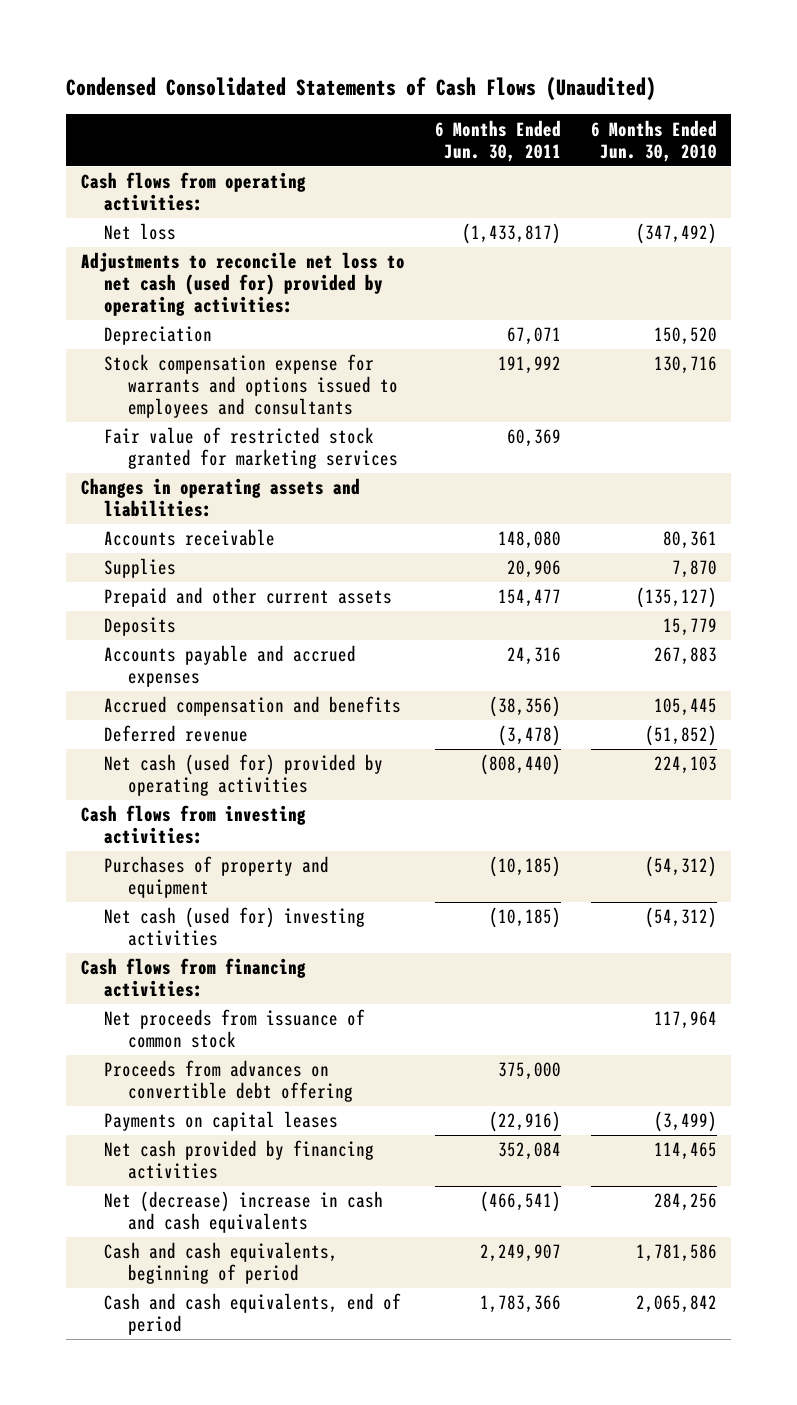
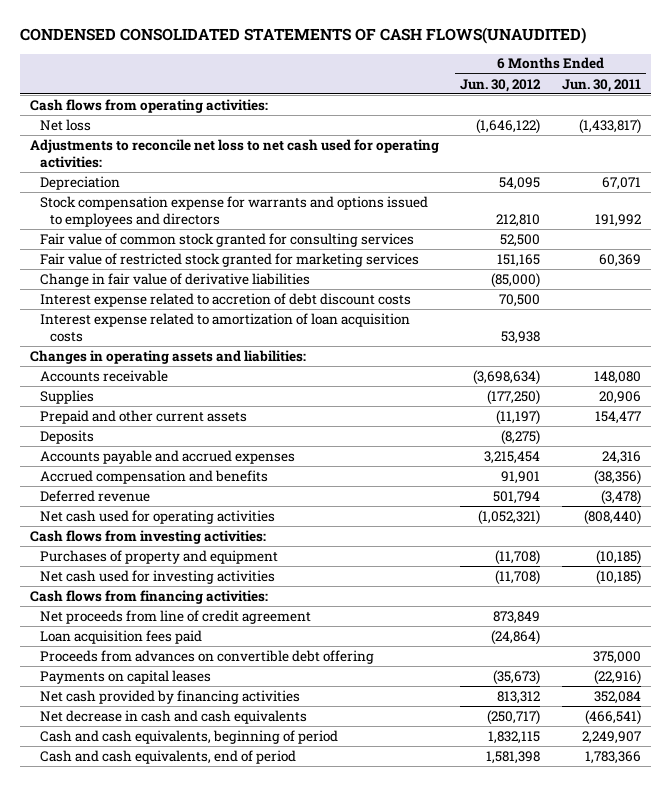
- Condensed Consolidated Statements of Cash Flows (Unaudited)
+ CONDENSED CONSOLIDATED STATEMENTS OF CASH FLOWS(UNAUDITED)
- | 6 Months Ended Jun. 30, 2011 | 6 Months Ended Jun. 30, 2010
+ | 6 Months Ended Jun. 30, 2012 | 6 Months Ended Jun. 30, 2011
- Adjustments to reconcile net loss to net cash (used for) provided by operating activities:
+ Adjustments to reconcile net loss to net cash used for operating activities:
- Stock compensation expense for warrants and options issued to employees and consultants | 191,992 | 130,716
+ Stock compensation expense for warrants and options issued to employees and directors | 212,810 | 191,992
+ Fair value of common stock granted for consulting services | 52,500 |
+ Change in fair value of derivative liabilities | (85,000) |
+ Interest expense related to accretion of debt discount costs | 70,500 |
+ Interest expense related to amortization of loan acquisition costs | 53,938 |
- Net cash (used for) provided by operating activities | (808,440) | 224,103
+ Net cash used for operating activities | (1,052,321) | (808,440)
- Net cash (used for) investing activities | (10,185) | (54,312)
+ Net cash used for investing activities | (11,708) | (10,185)
- Net proceeds from issuance of common stock | | 117,964
+ Net proceeds from line of credit agreement | 873,849 |
+ Loan acquisition fees paid | (24,864) |
- Net (decrease) increase in cash and cash equivalents | (466,541) | 284,256
+ Net decrease in cash and cash equivalents | (250,717) | (466,541)

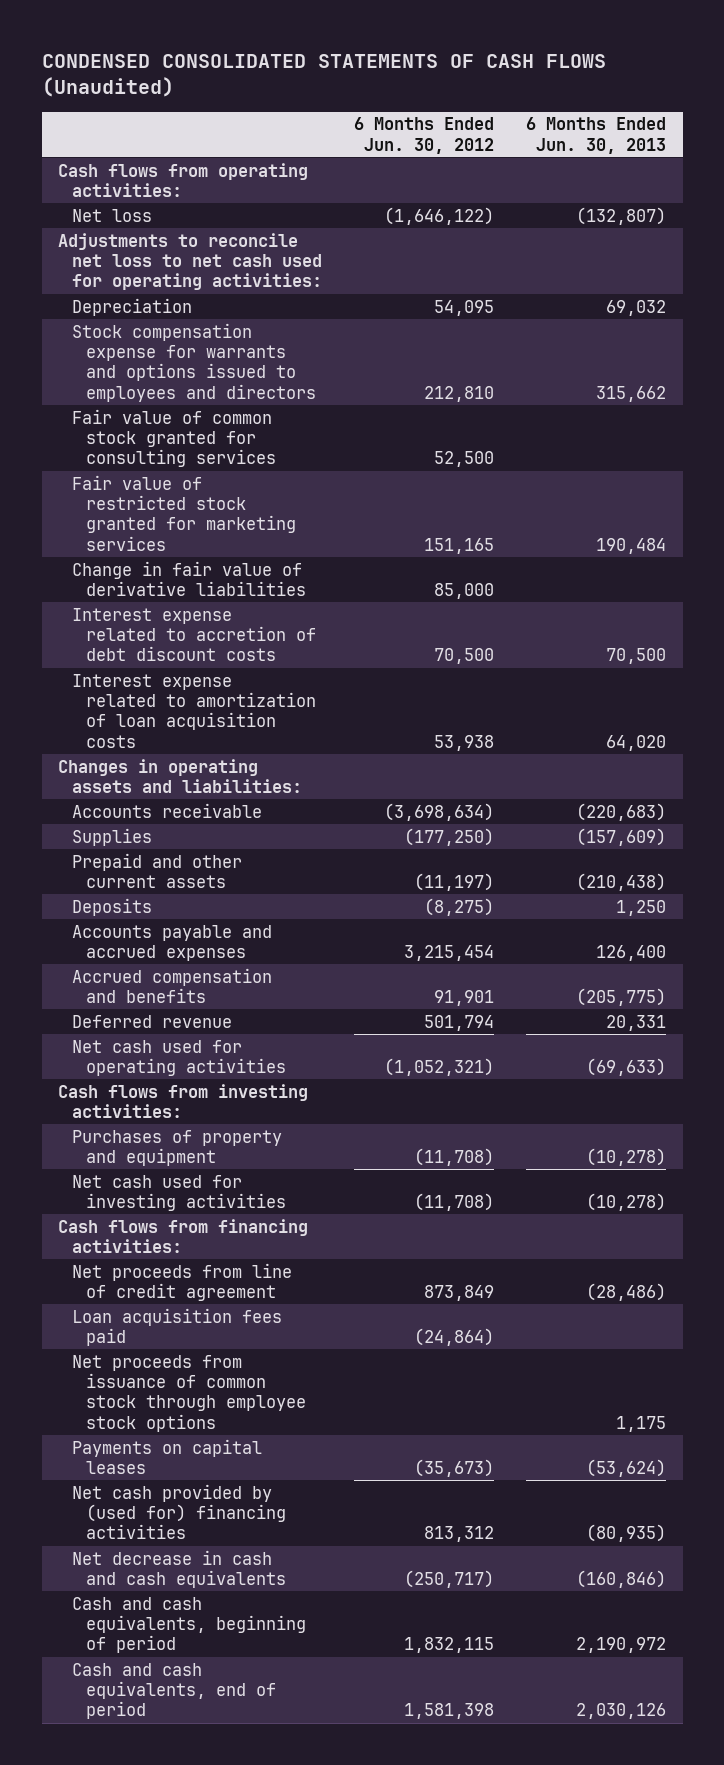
- CONDENSED CONSOLIDATED STATEMENTS OF CASH FLOWS(UNAUDITED)
+ CONDENSED CONSOLIDATED STATEMENTS OF CASH FLOWS (Unaudited)
- | 6 Months Ended Jun. 30, 2012 | 6 Months Ended Jun. 30, 2011
+ | 6 Months Ended Jun. 30, 2012 | 6 Months Ended Jun. 30, 2013
- Change in fair value of derivative liabilities | (85,000) |
+ Change in fair value of derivative liabilities | 85,000 |
- Proceeds from advances on convertible debt offering | | 375,000
+ Net proceeds from issuance of common stock through employee stock options | | 1,175
- Net cash provided by financing activities | 813,312 | 352,084
+ Net cash provided by (used for) financing activities | 813,312 | (80,935)

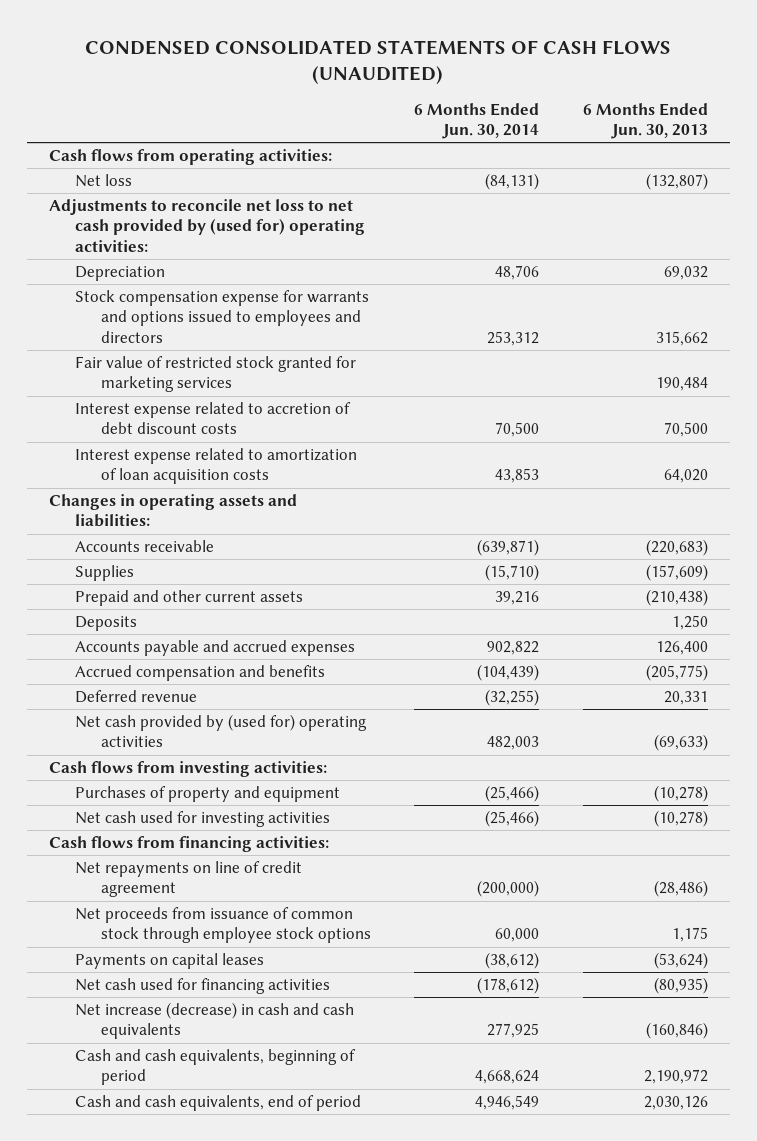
- CONDENSED CONSOLIDATED STATEMENTS OF CASH FLOWS (Unaudited)
+ CONDENSED CONSOLIDATED STATEMENTS OF CASH FLOWS (UNAUDITED)
- | 6 Months Ended Jun. 30, 2012 | 6 Months Ended Jun. 30, 2013
+ | 6 Months Ended Jun. 30, 2014 | 6 Months Ended Jun. 30, 2013
- Adjustments to reconcile net loss to net cash used for operating activities:
+ Adjustments to reconcile net loss to net cash provided by (used for) operating activities:
- Fair value of common stock granted for consulting services | 52,500 |
- Change in fair value of derivative liabilities | 85,000 |
- Net cash used for operating activities | (1,052,321) | (69,633)
+ Net cash provided by (used for) operating activities | 482,003 | (69,633)
- Net proceeds from line of credit agreement | 873,849 | (28,486)
- Loan acquisition fees paid | (24,864) |
+ Net repayments on line of credit agreement | (200,000) | (28,486)
- Net cash provided by (used for) financing activities | 813,312 | (80,935)
- Net decrease in cash and cash equivalents | (250,717) | (160,846)
+ Net cash used for financing activities | (178,612) | (80,935)
+ Net increase (decrease) in cash and cash equivalents | 277,925 | (160,846)

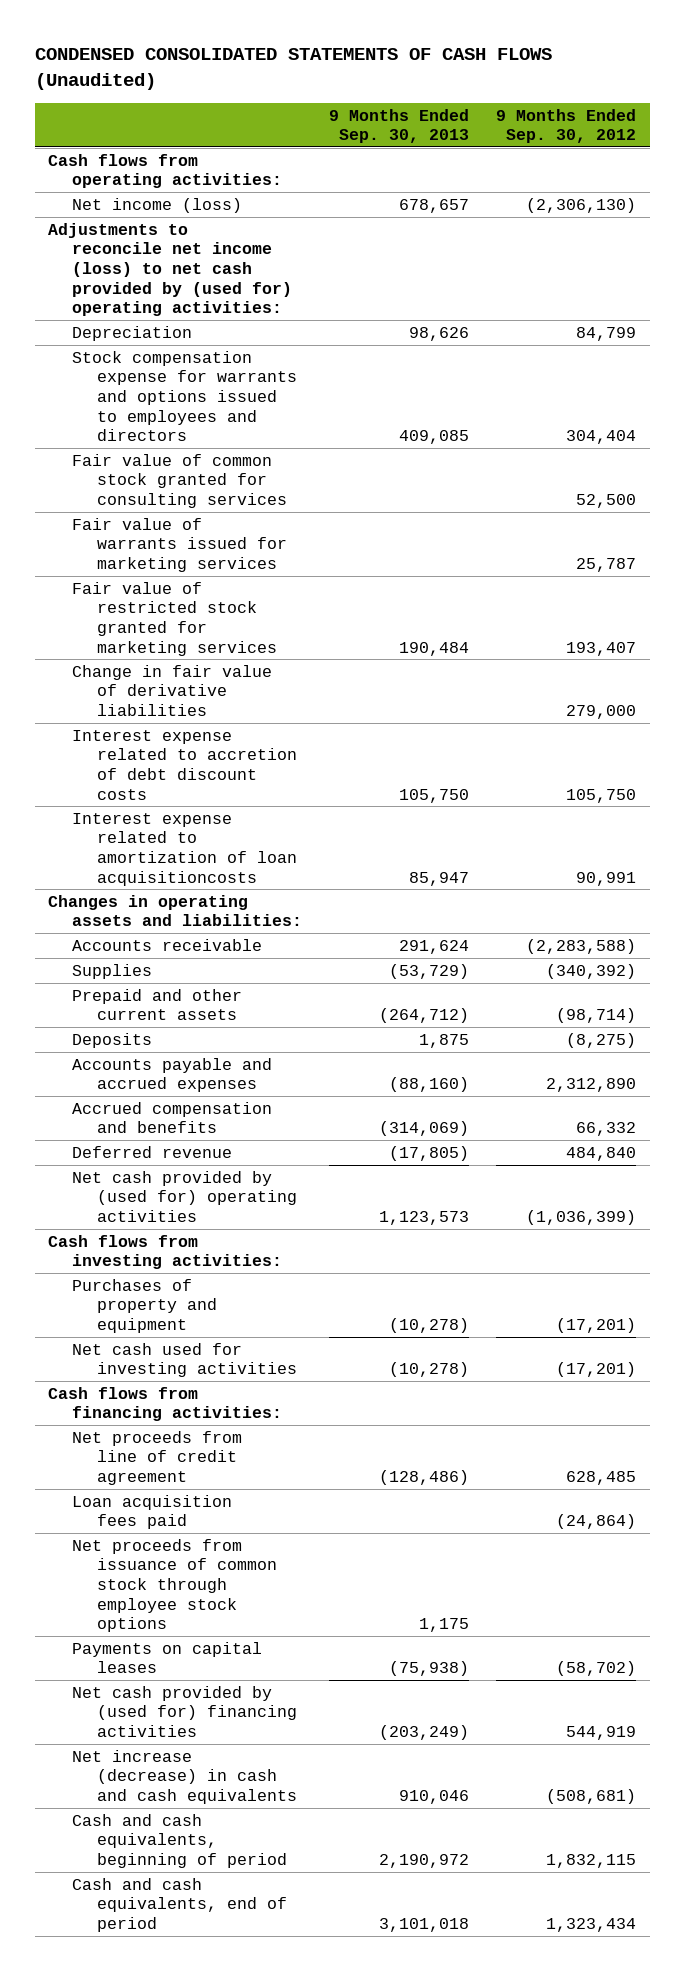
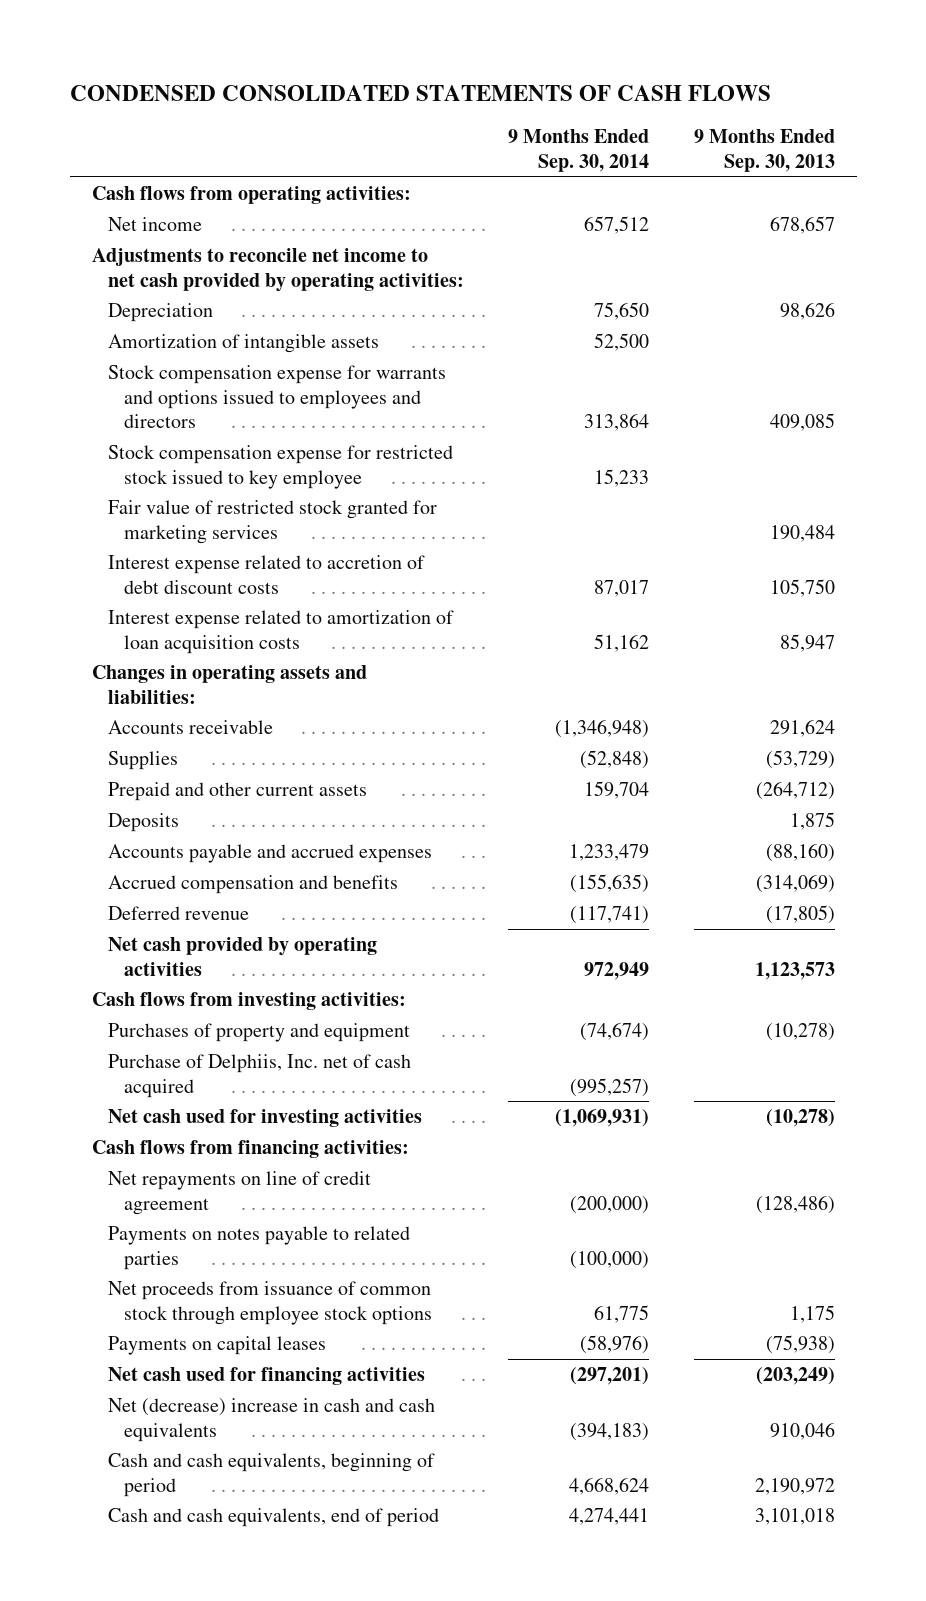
- CONDENSED CONSOLIDATED STATEMENTS OF CASH FLOWS (Unaudited)
+ CONDENSED CONSOLIDATED STATEMENTS OF CASH FLOWS
- | 9 Months Ended Sep. 30, 2013 | 9 Months Ended Sep. 30, 2012
+ | 9 Months Ended Sep. 30, 2014 | 9 Months Ended Sep. 30, 2013
- Net income (loss) | 678,657 | (2,306,130)
- Adjustments to reconcile net income (loss) to net cash provided by (used for) operating activities:
+ Net income | 657,512 | 678,657
+ Adjustments to reconcile net income to net cash provided by operating activities:
+ Amortization of intangible assets | 52,500 |
- Fair value of common stock granted for consulting services | | 52,500
- Fair value of warrants issued for marketing services | | 25,787
+ Stock compensation expense for restricted stock issued to key employee | 15,233 |
- Change in fair value of derivative liabilities | | 279,000
- Interest expense related to amortization of loan acquisitioncosts | 85,947 | 90,991
+ Interest expense related to amortization of loan acquisition costs | 51,162 | 85,947
- Net cash provided by (used for) operating activities | 1,123,573 | (1,036,399)
+ Net cash provided by operating activities | 972,949 | 1,123,573
+ Purchase of Delphiis, Inc. net of cash acquired | (995,257) |
- Net proceeds from line of credit agreement | (128,486) | 628,485
- Loan acquisition fees paid | | (24,864)
+ Net repayments on line of credit agreement | (200,000) | (128,486)
+ Payments on notes payable to related parties | (100,000) |
- Net cash provided by (used for) financing activities | (203,249) | 544,919
- Net increase (decrease) in cash and cash equivalents | 910,046 | (508,681)
+ Net cash used for financing activities | (297,201) | (203,249)
+ Net (decrease) increase in cash and cash equivalents | (394,183) | 910,046

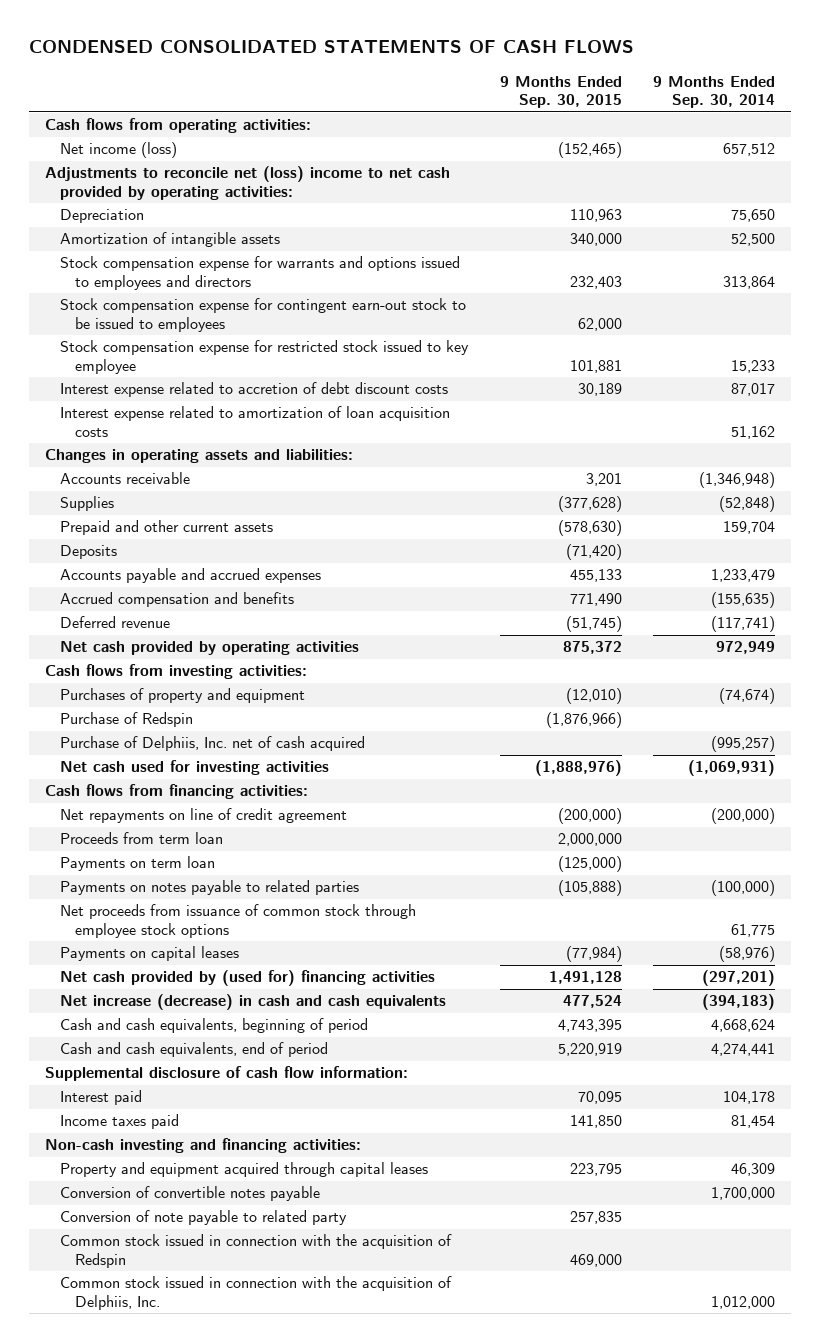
- | 9 Months Ended Sep. 30, 2014 | 9 Months Ended Sep. 30, 2013
+ | 9 Months Ended Sep. 30, 2015 | 9 Months Ended Sep. 30, 2014
- Net income | 657,512 | 678,657
- Adjustments to reconcile net income to net cash provided by operating activities:
+ Net income (loss) | (152,465) | 657,512
+ Adjustments to reconcile net (loss) income to net cash provided by operating activities:
+ Stock compensation expense for contingent earn-out stock to be issued to employees | 62,000 |
- Fair value of restricted stock granted for marketing services | | 190,484
+ Purchase of Redspin | (1,876,966) |
+ Proceeds from term loan | 2,000,000 |
+ Payments on term loan | (125,000) |
- Net cash used for financing activities | (297,201) | (203,249)
- Net (decrease) increase in cash and cash equivalents | (394,183) | 910,046
+ Net cash provided by (used for) financing activities | 1,491,128 | (297,201)
+ Net increase (decrease) in cash and cash equivalents | 477,524 | (394,183)
+ Supplemental disclosure of cash flow information:
+ Interest paid | 70,095 | 104,178
+ Income taxes paid | 141,850 | 81,454
+ Non-cash investing and financing activities:
+ Property and equipment acquired through capital leases | 223,795 | 46,309
+ Conversion of convertible notes payable | | 1,700,000
+ Conversion of note payable to related party | 257,835 |
+ Common stock issued in connection with the acquisition of Redspin | 469,000 |
+ Common stock issued in connection with the acquisition of Delphiis, Inc. | | 1,012,000

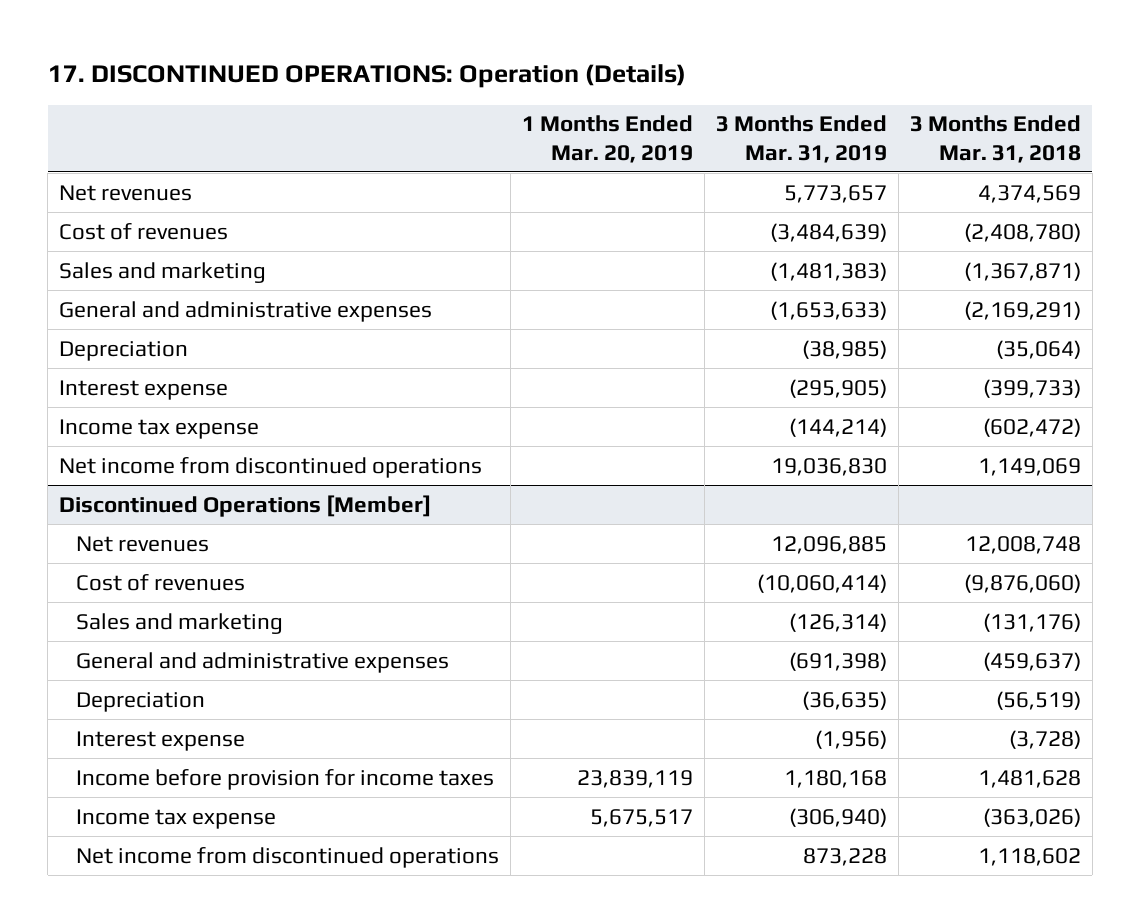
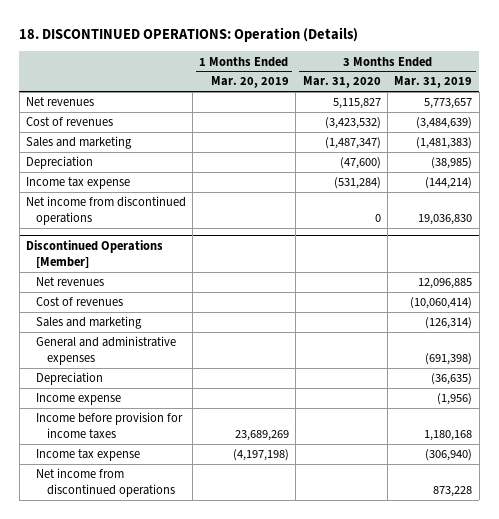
- 17. DISCONTINUED OPERATIONS: Operation (Details)
+ 18. DISCONTINUED OPERATIONS: Operation (Details)
- | 1 Months Ended Mar. 20, 2019 | 3 Months Ended Mar. 31, 2019 | 3 Months Ended Mar. 31, 2018
+ | 1 Months Ended Mar. 20, 2019 | 3 Months Ended Mar. 31, 2020 | 3 Months Ended Mar. 31, 2019
- General and administrative expenses | | (1,653,633) | (2,169,291)
- Interest expense | | (295,905) | (399,733)
@ Discontinued Operations [Member]
- Interest expense | | (1,956) | (3,728)
- Income before provision for income taxes | 23,839,119 | 1,180,168 | 1,481,628
- Income tax expense | 5,675,517 | (306,940) | (363,026)
+ Income expense | | | (1,956)
+ Income before provision for income taxes | 23,689,269 | | 1,180,168
+ Income tax expense | (4,197,198) | | (306,940)

